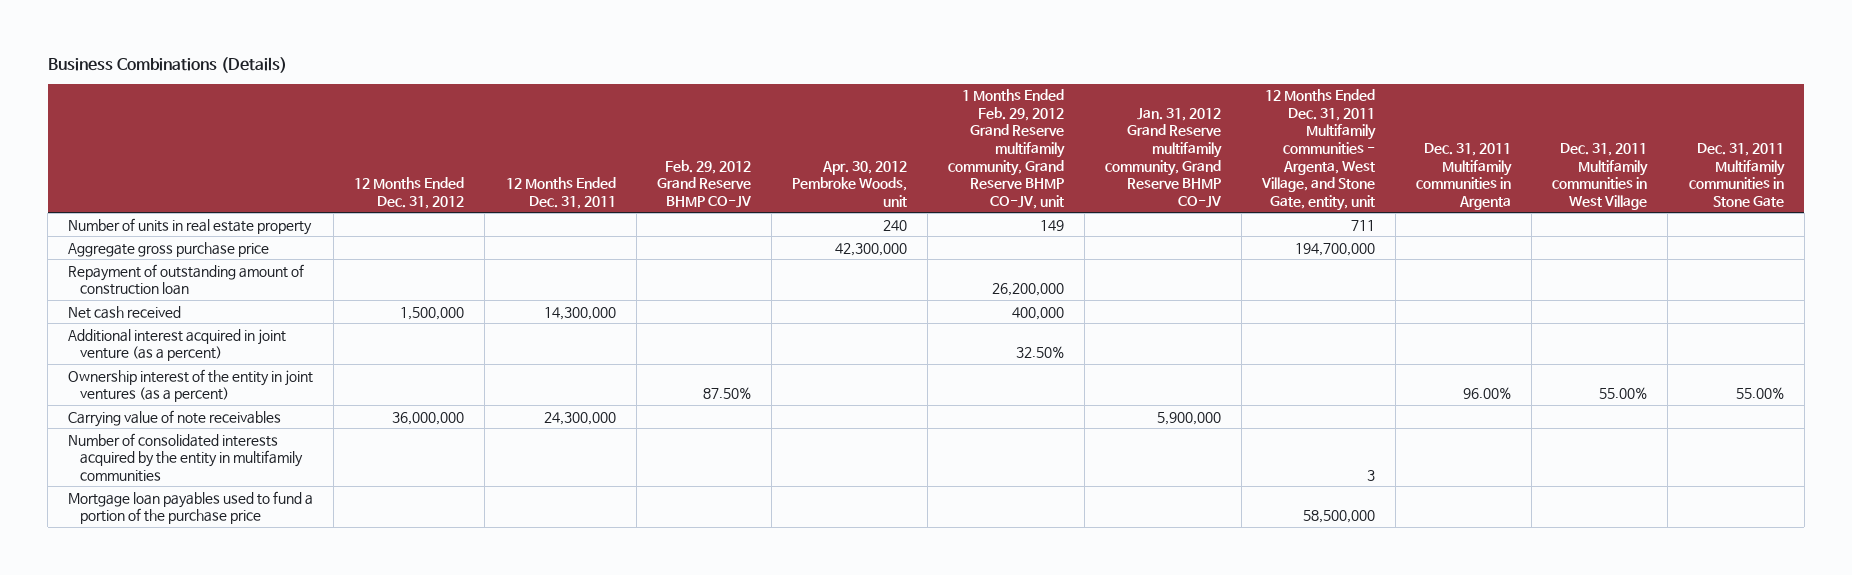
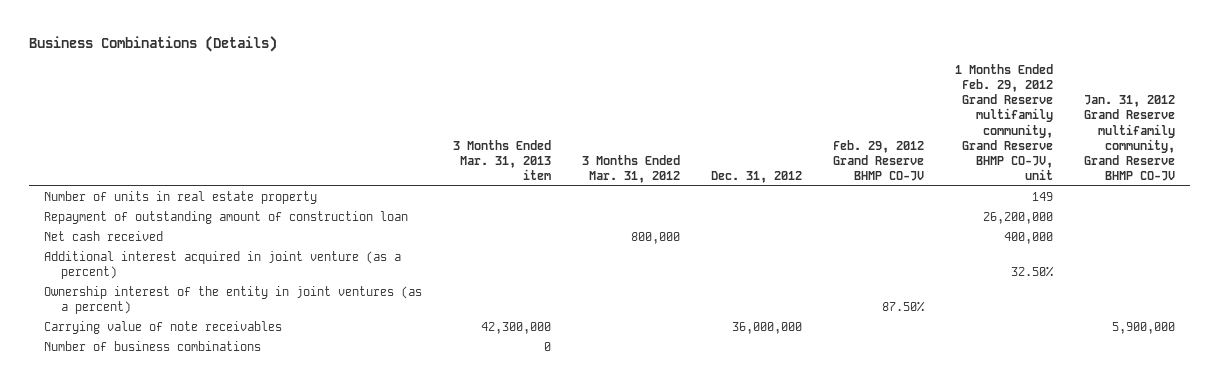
- | 12 Months Ended Dec. 31, 2012 | 12 Months Ended Dec. 31, 2011 | Feb. 29, 2012 Grand Reserve BHMP CO-JV | Apr. 30, 2012 Pembroke Woods, unit | 1 Months Ended Feb. 29, 2012 Grand Reserve multifamily community, Grand Reserve BHMP CO-JV, unit | Jan. 31, 2012 Grand Reserve multifamily community, Grand Reserve BHMP CO-JV | 12 Months Ended Dec. 31, 2011 Multifamily communities - Argenta, West Village, and Stone Gate, entity, unit | Dec. 31, 2011 Multifamily communities in Argenta | Dec. 31, 2011 Multifamily communities in West Village | Dec. 31, 2011 Multifamily communities in Stone Gate
+ | 3 Months Ended Mar. 31, 2013 item | 3 Months Ended Mar. 31, 2012 | Dec. 31, 2012 | Feb. 29, 2012 Grand Reserve BHMP CO-JV | 1 Months Ended Feb. 29, 2012 Grand Reserve multifamily community, Grand Reserve BHMP CO-JV, unit | Jan. 31, 2012 Grand Reserve multifamily community, Grand Reserve BHMP CO-JV
- Aggregate gross purchase price | | | | 42,300,000 | | | 194,700,000 | | |
- Number of consolidated interests acquired by the entity in multifamily communities | | | | | | | 3 | | |
- Mortgage loan payables used to fund a portion of the purchase price | | | | | | | 58,500,000 | | |
+ Number of business combinations | 0 | | | | |

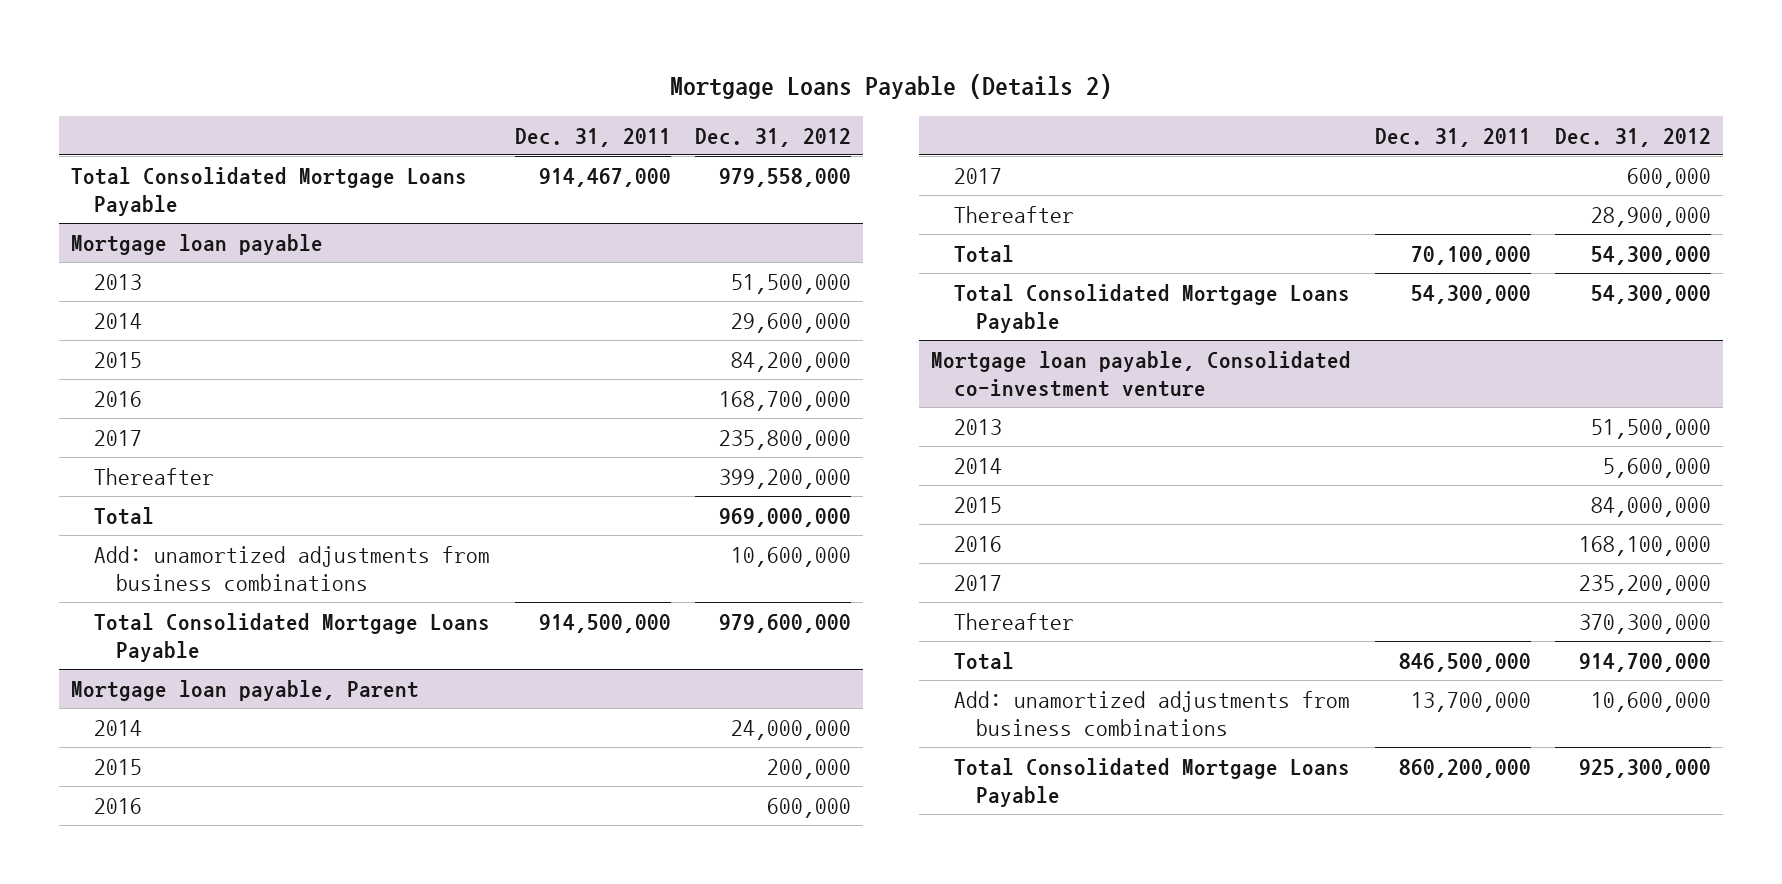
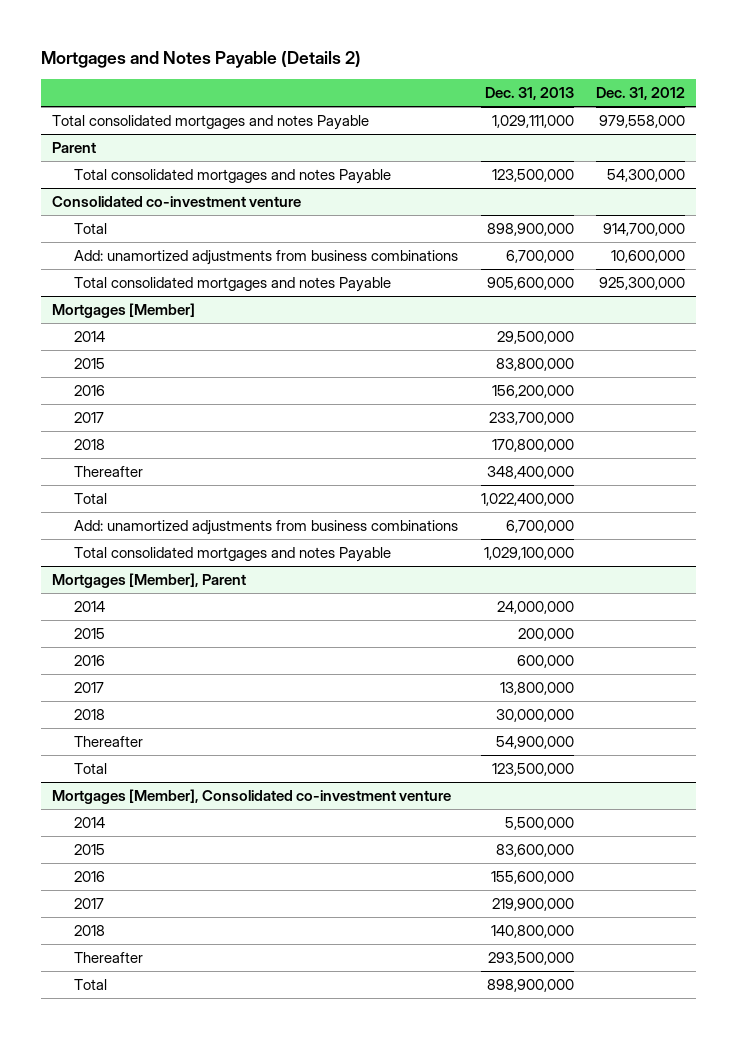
- Mortgage Loans Payable (Details 2)
+ Mortgages and Notes Payable (Details 2)
- | Dec. 31, 2011 | Dec. 31, 2012
+ | Dec. 31, 2013 | Dec. 31, 2012
- Total Consolidated Mortgage Loans Payable | 914,467,000 | 979,558,000
- Mortgage loan payable
- 2013 | | 51,500,000
- 2014 | | 29,600,000
- 2015 | | 84,200,000
- 2016 | | 168,700,000
- 2017 | | 235,800,000
- Thereafter | | 399,200,000
- Total | | 969,000,000
- Add: unamortized adjustments from business combinations | | 10,600,000
- Total Consolidated Mortgage Loans Payable | 914,500,000 | 979,600,000
- Mortgage loan payable, Parent
- 2014 | | 24,000,000
- 2015 | | 200,000
- 2016 | | 600,000
- 2017 | | 600,000
- Thereafter | | 28,900,000
- Total | 70,100,000 | 54,300,000
- Total Consolidated Mortgage Loans Payable | 54,300,000 | 54,300,000
- Mortgage loan payable, Consolidated co-investment venture
- 2013 | | 51,500,000
- 2014 | | 5,600,000
- 2015 | | 84,000,000
- 2016 | | 168,100,000
- 2017 | | 235,200,000
- Thereafter | | 370,300,000
+ Total consolidated mortgages and notes Payable | 1,029,111,000 | 979,558,000
+ Parent
+ Total consolidated mortgages and notes Payable | 123,500,000 | 54,300,000
+ Consolidated co-investment venture
- Total Consolidated Mortgage Loans Payable | 860,200,000 | 925,300,000
+ Total consolidated mortgages and notes Payable | 905,600,000 | 925,300,000
+ Mortgages [Member]
+ 2014 | 29,500,000 |
+ 2015 | 83,800,000 |
+ 2016 | 156,200,000 |
+ 2017 | 233,700,000 |
+ 2018 | 170,800,000 |
+ Thereafter | 348,400,000 |
+ Total | 1,022,400,000 |
+ Add: unamortized adjustments from business combinations | 6,700,000 |
+ Total consolidated mortgages and notes Payable | 1,029,100,000 |
+ Mortgages [Member], Parent
+ 2014 | 24,000,000 |
+ 2015 | 200,000 |
+ 2016 | 600,000 |
+ 2017 | 13,800,000 |
+ 2018 | 30,000,000 |
+ Thereafter | 54,900,000 |
+ Total | 123,500,000 |
+ Mortgages [Member], Consolidated co-investment venture
+ 2014 | 5,500,000 |
+ 2015 | 83,600,000 |
+ 2016 | 155,600,000 |
+ 2017 | 219,900,000 |
+ 2018 | 140,800,000 |
+ Thereafter | 293,500,000 |
+ Total | 898,900,000 |

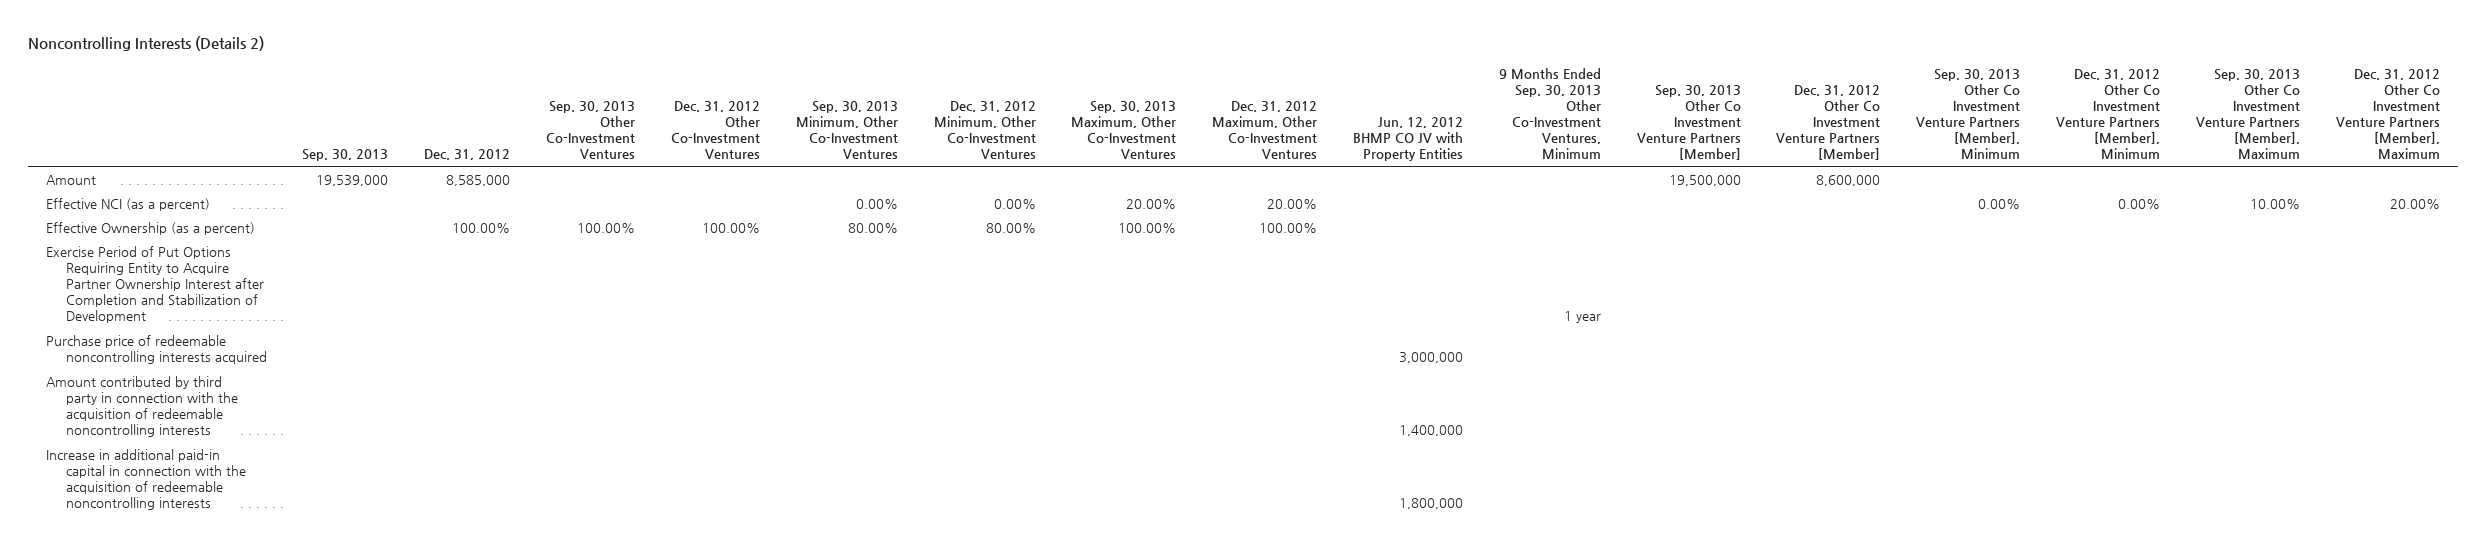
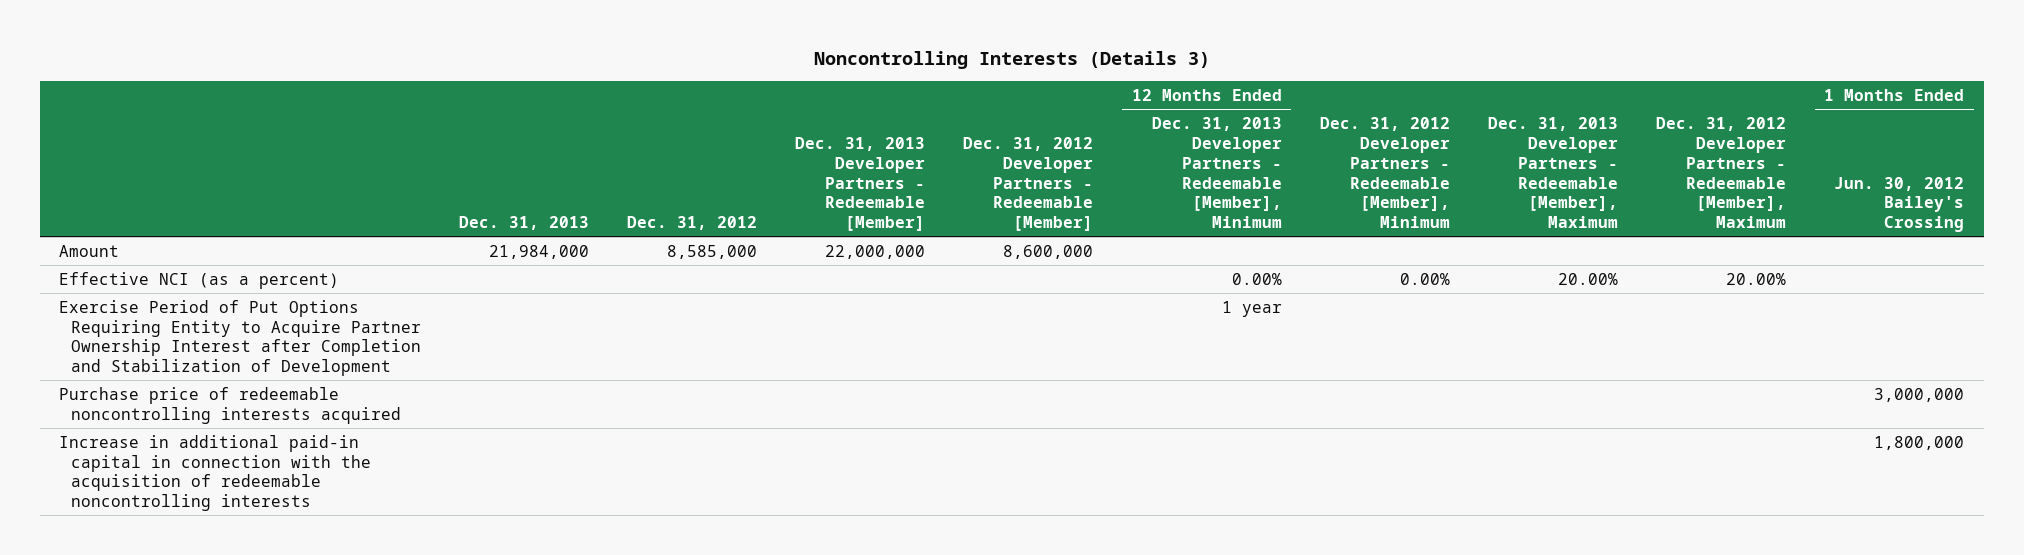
- Noncontrolling Interests (Details 2)
+ Noncontrolling Interests (Details 3)
- | Sep. 30, 2013 | Dec. 31, 2012 | Sep. 30, 2013 Other Co-Investment Ventures | Dec. 31, 2012 Other Co-Investment Ventures | Sep. 30, 2013 Minimum, Other Co-Investment Ventures | Dec. 31, 2012 Minimum, Other Co-Investment Ventures | Sep. 30, 2013 Maximum, Other Co-Investment Ventures | Dec. 31, 2012 Maximum, Other Co-Investment Ventures | Jun. 12, 2012 BHMP CO JV with Property Entities | 9 Months Ended Sep. 30, 2013 Other Co-Investment Ventures, Minimum | Sep. 30, 2013 Other Co Investment Venture Partners [Member] | Dec. 31, 2012 Other Co Investment Venture Partners [Member] | Sep. 30, 2013 Other Co Investment Venture Partners [Member], Minimum | Dec. 31, 2012 Other Co Investment Venture Partners [Member], Minimum | Sep. 30, 2013 Other Co Investment Venture Partners [Member], Maximum | Dec. 31, 2012 Other Co Investment Venture Partners [Member], Maximum
+ | Dec. 31, 2013 | Dec. 31, 2012 | Dec. 31, 2013 Developer Partners - Redeemable [Member] | Dec. 31, 2012 Developer Partners - Redeemable [Member] | 12 Months Ended Dec. 31, 2013 Developer Partners - Redeemable [Member], Minimum | Dec. 31, 2012 Developer Partners - Redeemable [Member], Minimum | Dec. 31, 2013 Developer Partners - Redeemable [Member], Maximum | Dec. 31, 2012 Developer Partners - Redeemable [Member], Maximum | 1 Months Ended Jun. 30, 2012 Bailey's Crossing
- Effective Ownership (as a percent) | | 100.00% | 100.00% | 100.00% | 80.00% | 80.00% | 100.00% | 100.00% | | | | | | | |
- Amount contributed by third party in connection with the acquisition of redeemable noncontrolling interests | | | | | | | | | 1,400,000 | | | | | | |

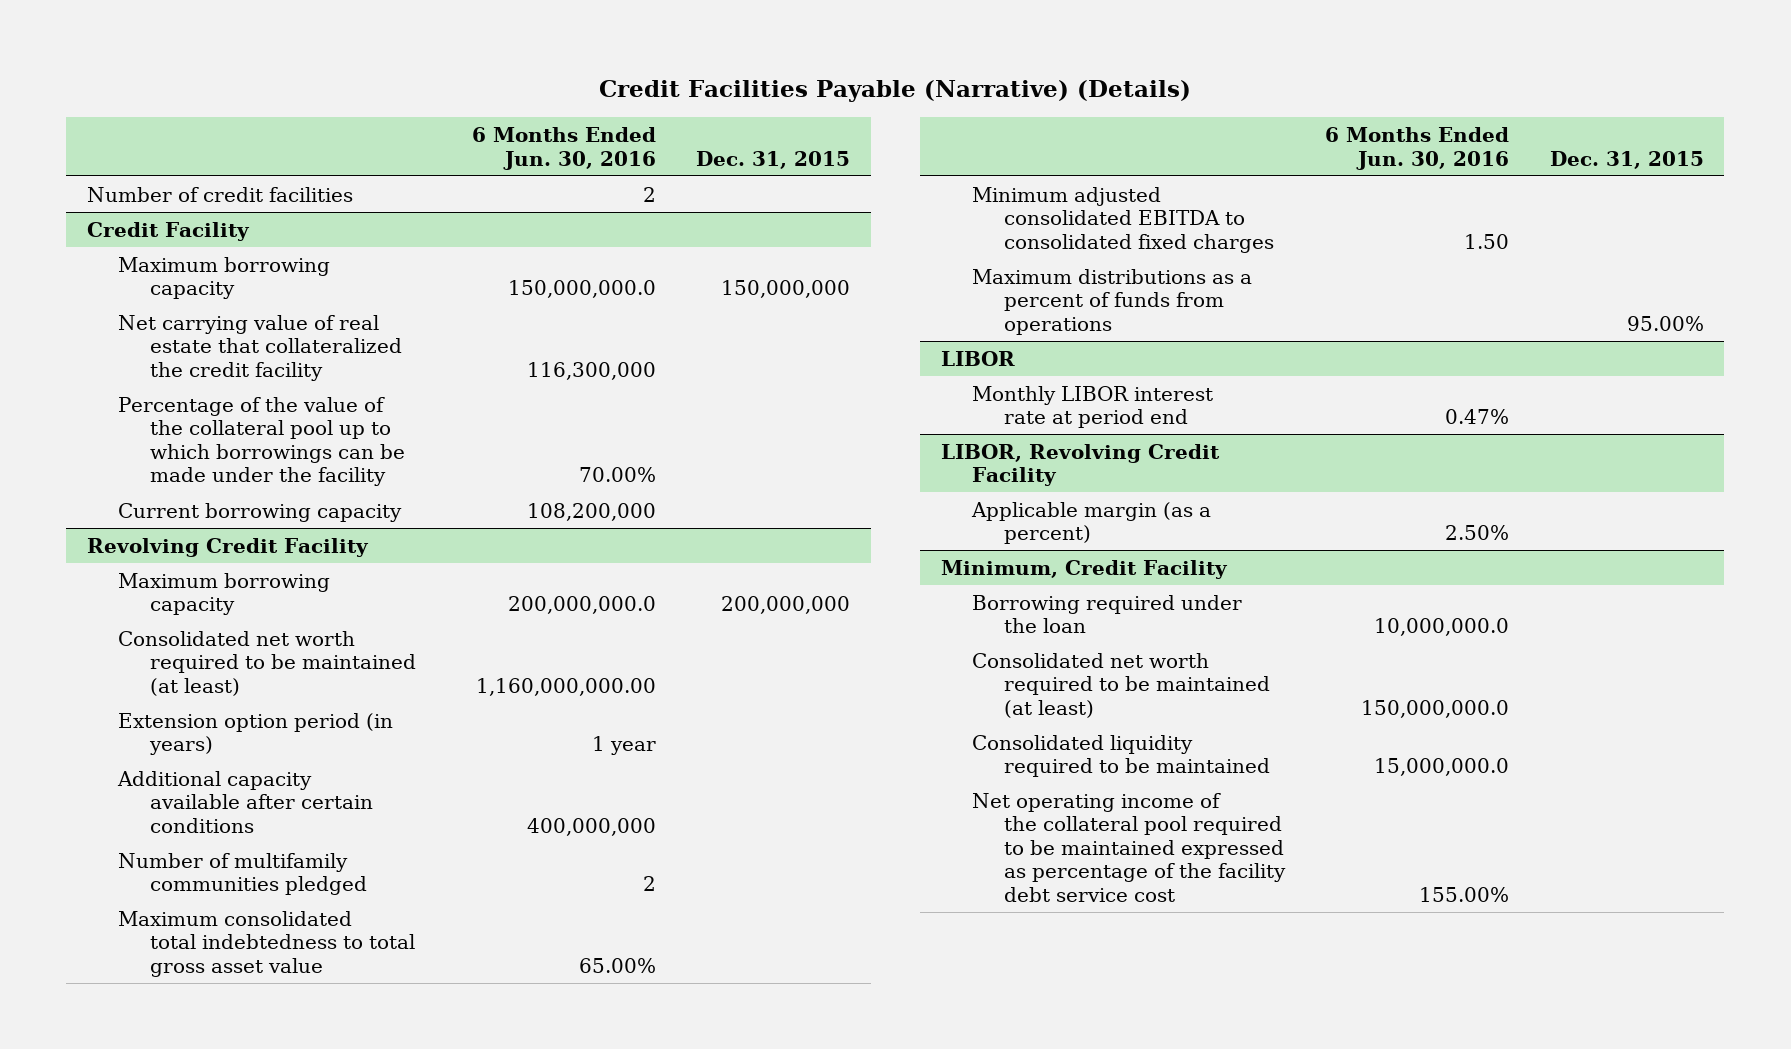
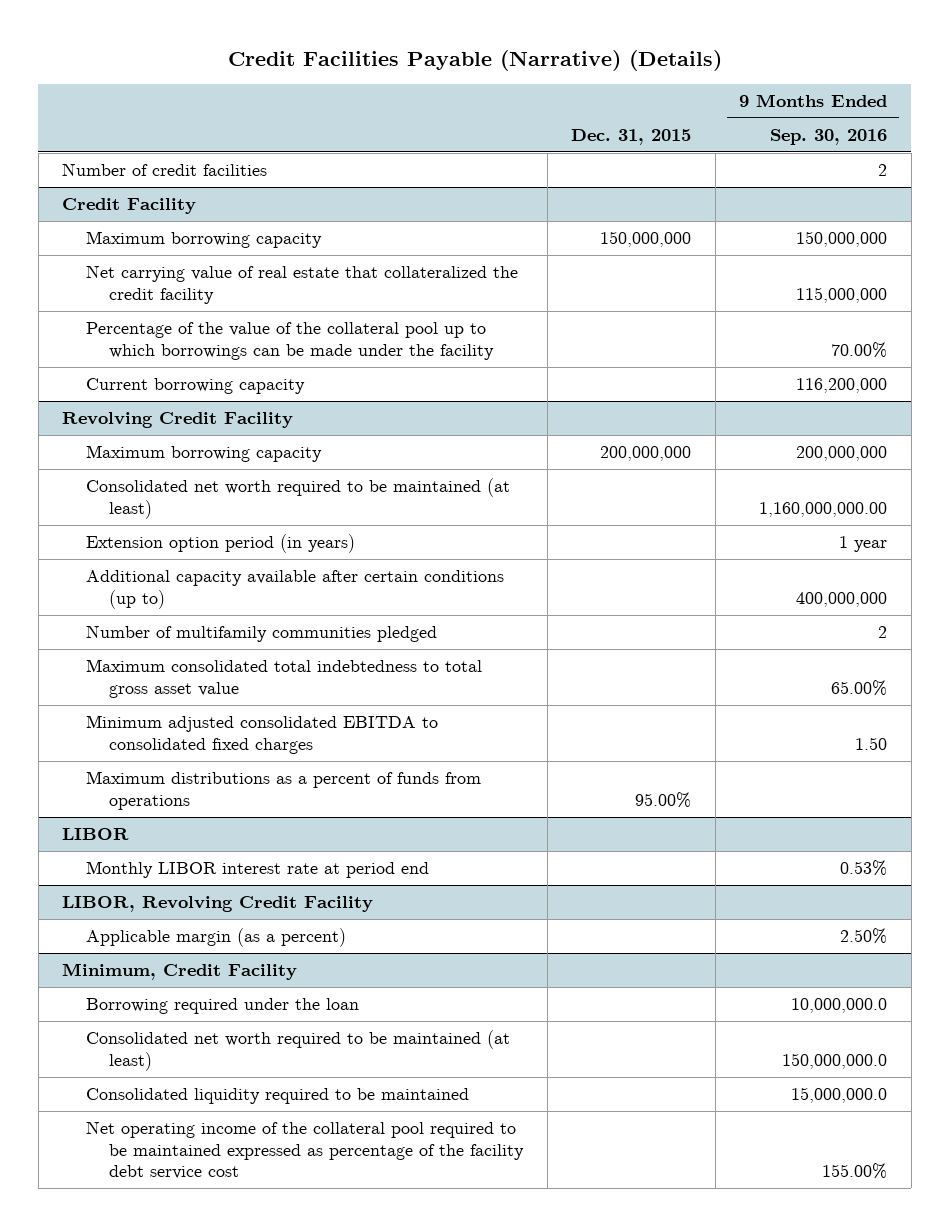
- | 6 Months Ended Jun. 30, 2016 | Dec. 31, 2015
+ | Dec. 31, 2015 | 9 Months Ended Sep. 30, 2016
@ Revolving Credit Facility
- Additional capacity available after certain conditions | 400,000,000 |
+ Additional capacity available after certain conditions (up to) | | 400,000,000

